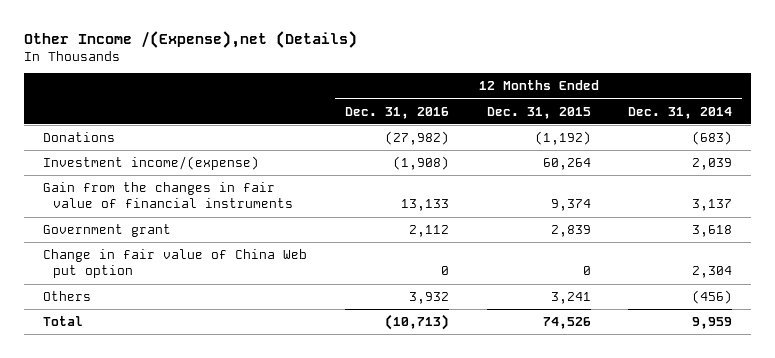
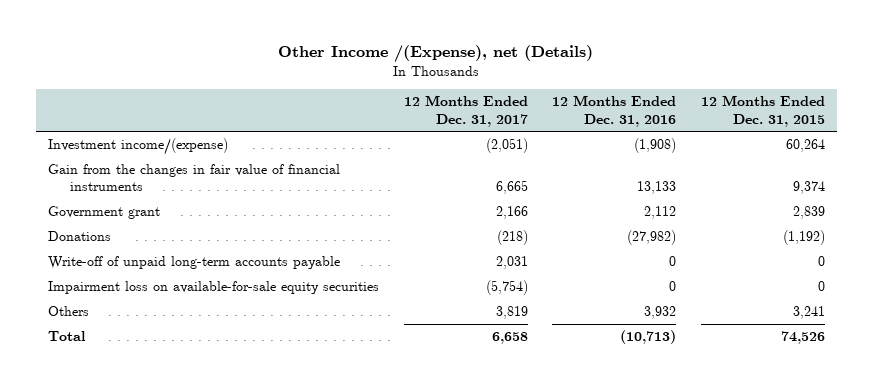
- Other Income /(Expense),net (Details)
+ Other Income /(Expense), net (Details)
- | 12 Months Ended Dec. 31, 2016 | 12 Months Ended Dec. 31, 2015 | 12 Months Ended Dec. 31, 2014
+ | 12 Months Ended Dec. 31, 2017 | 12 Months Ended Dec. 31, 2016 | 12 Months Ended Dec. 31, 2015
- Change in fair value of China Web put option | 0 | 0 | 2,304
moved down: Donations | (218) | (27,982) | (1,192)
+ Write-off of unpaid long-term accounts payable | 2,031 | 0 | 0
+ Impairment loss on available-for-sale equity securities | (5,754) | 0 | 0

